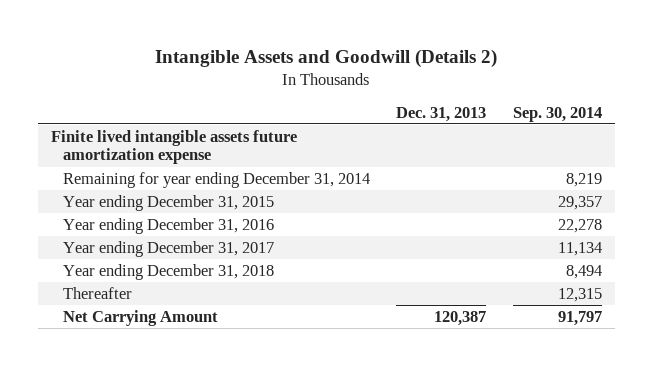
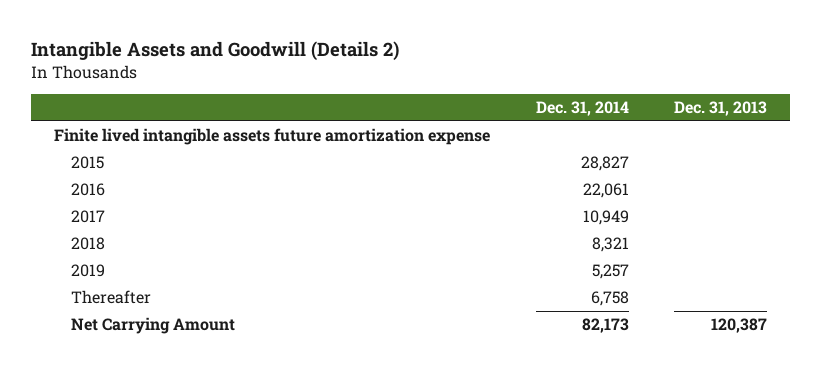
- | Dec. 31, 2013 | Sep. 30, 2014
+ | Dec. 31, 2014 | Dec. 31, 2013
- Remaining for year ending December 31, 2014 | | 8,219
- Year ending December 31, 2015 | | 29,357
- Year ending December 31, 2016 | | 22,278
- Year ending December 31, 2017 | | 11,134
- Year ending December 31, 2018 | | 8,494
+ 2015 | 28,827 |
+ 2016 | 22,061 |
+ 2017 | 10,949 |
+ 2018 | 8,321 |
+ 2019 | 5,257 |

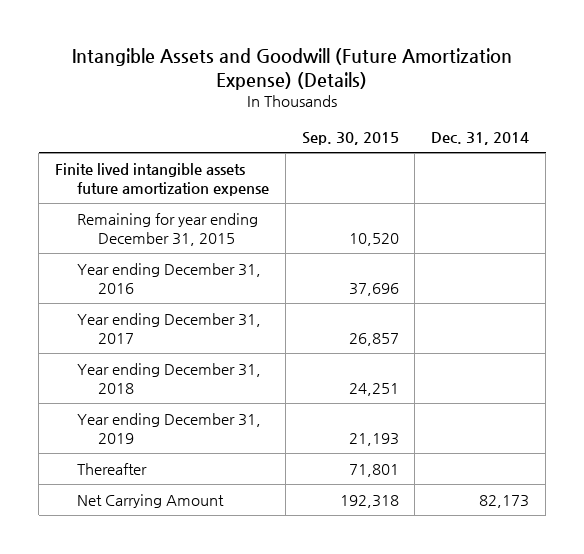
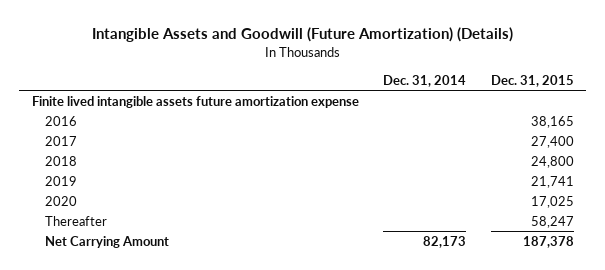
- Intangible Assets and Goodwill (Future Amortization Expense) (Details)
+ Intangible Assets and Goodwill (Future Amortization) (Details)
- | Sep. 30, 2015 | Dec. 31, 2014
+ | Dec. 31, 2014 | Dec. 31, 2015
- Remaining for year ending December 31, 2015 | 10,520 |
- Year ending December 31, 2016 | 37,696 |
- Year ending December 31, 2017 | 26,857 |
- Year ending December 31, 2018 | 24,251 |
- Year ending December 31, 2019 | 21,193 |
+ 2016 | | 38,165
+ 2017 | | 27,400
+ 2018 | | 24,800
+ 2019 | | 21,741
+ 2020 | | 17,025

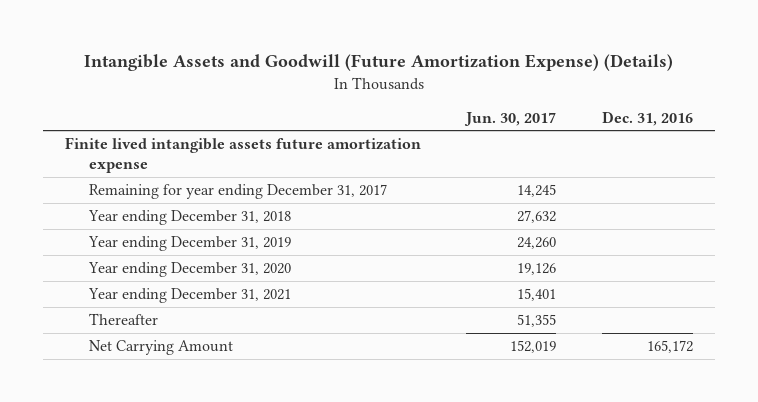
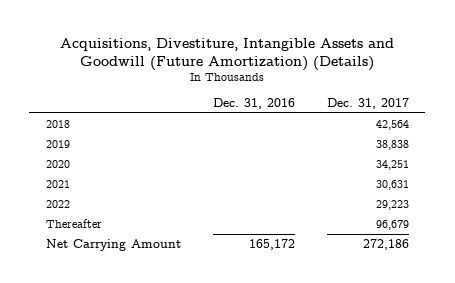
- Intangible Assets and Goodwill (Future Amortization Expense) (Details)
+ Acquisitions, Divestiture, Intangible Assets and Goodwill (Future Amortization) (Details)
- | Jun. 30, 2017 | Dec. 31, 2016
+ | Dec. 31, 2016 | Dec. 31, 2017
- Finite lived intangible assets future amortization expense
- Remaining for year ending December 31, 2017 | 14,245 |
- Year ending December 31, 2018 | 27,632 |
- Year ending December 31, 2019 | 24,260 |
- Year ending December 31, 2020 | 19,126 |
- Year ending December 31, 2021 | 15,401 |
+ 2018 | | 42,564
+ 2019 | | 38,838
+ 2020 | | 34,251
+ 2021 | | 30,631
+ 2022 | | 29,223

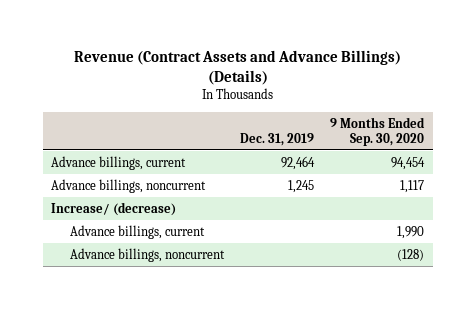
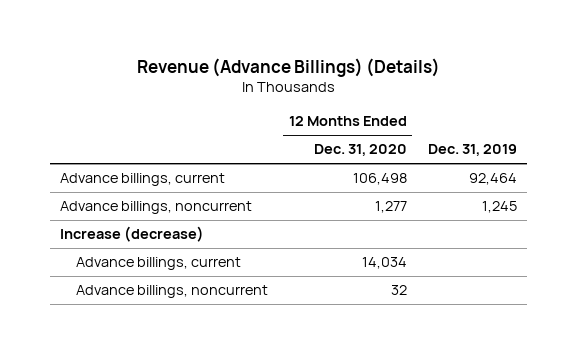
- Revenue (Contract Assets and Advance Billings) (Details)
+ Revenue (Advance Billings) (Details)
- | Dec. 31, 2019 | 9 Months Ended Sep. 30, 2020
+ | 12 Months Ended Dec. 31, 2020 | Dec. 31, 2019
- Increase/ (decrease)
+ Increase (decrease)

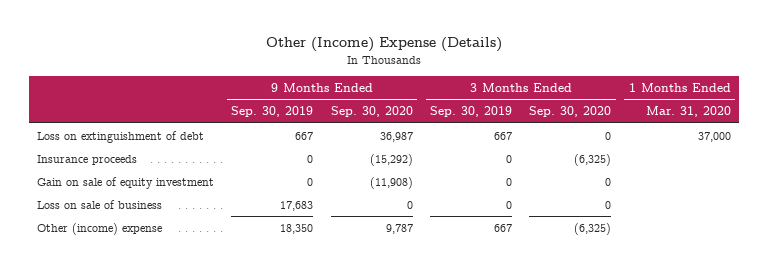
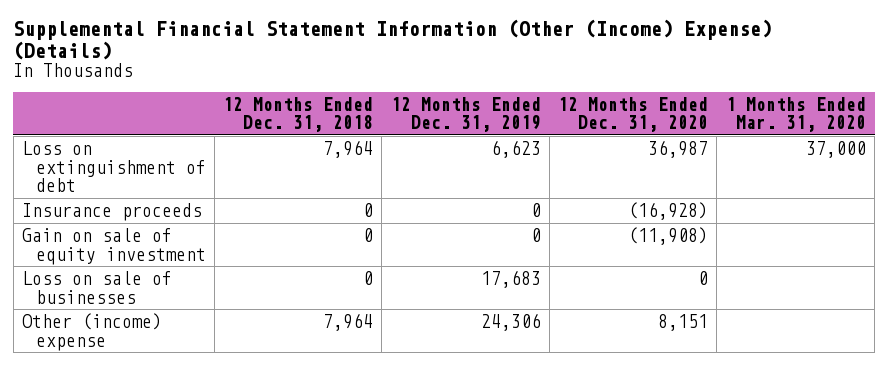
- Other (Income) Expense (Details)
+ Supplemental Financial Statement Information (Other (Income) Expense) (Details)
- | 9 Months Ended Sep. 30, 2019 | 9 Months Ended Sep. 30, 2020 | 3 Months Ended Sep. 30, 2019 | 3 Months Ended Sep. 30, 2020 | 1 Months Ended Mar. 31, 2020
+ | 12 Months Ended Dec. 31, 2018 | 12 Months Ended Dec. 31, 2019 | 12 Months Ended Dec. 31, 2020 | 1 Months Ended Mar. 31, 2020
- Loss on sale of business | 17,683 | 0 | 0 | 0 |
+ Loss on sale of businesses | 0 | 17,683 | 0 |

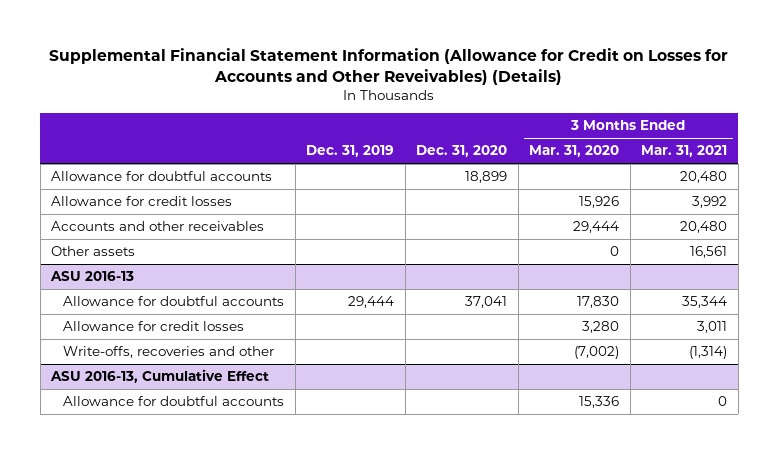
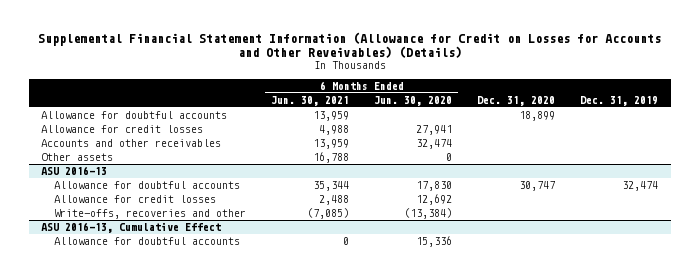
- | Dec. 31, 2019 | Dec. 31, 2020 | 3 Months Ended Mar. 31, 2020 | 3 Months Ended Mar. 31, 2021
+ | 6 Months Ended Jun. 30, 2021 | 6 Months Ended Jun. 30, 2020 | Dec. 31, 2020 | Dec. 31, 2019
@ ASU 2016-13
- Allowance for doubtful accounts | 29,444 | 37,041 | 17,830 | 35,344
+ Allowance for doubtful accounts | 35,344 | 17,830 | 30,747 | 32,474

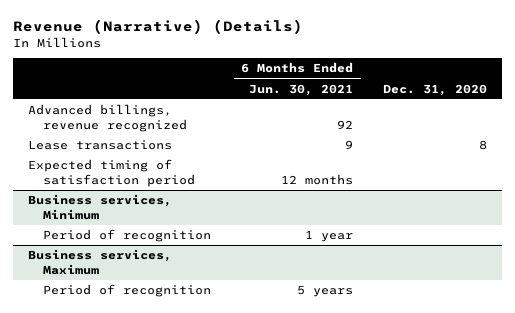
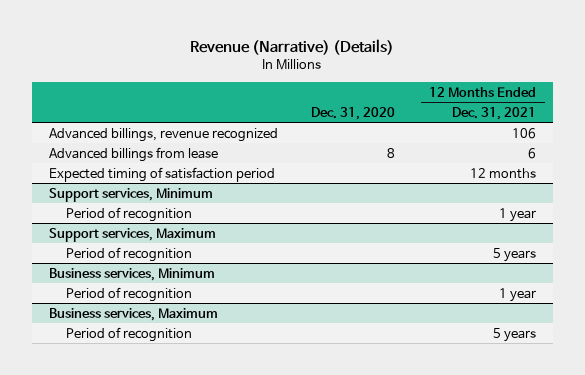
- | 6 Months Ended Jun. 30, 2021 | Dec. 31, 2020
+ | Dec. 31, 2020 | 12 Months Ended Dec. 31, 2021
- Lease transactions | 9 | 8
+ Advanced billings from lease | 8 | 6
+ Support services, Minimum
+ Period of recognition | | 1 year
+ Support services, Maximum
+ Period of recognition | | 5 years

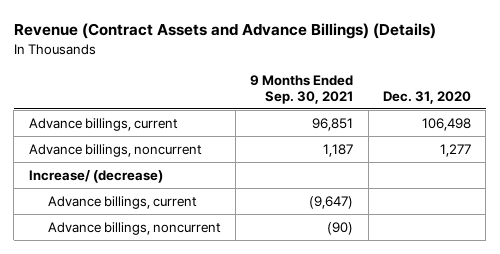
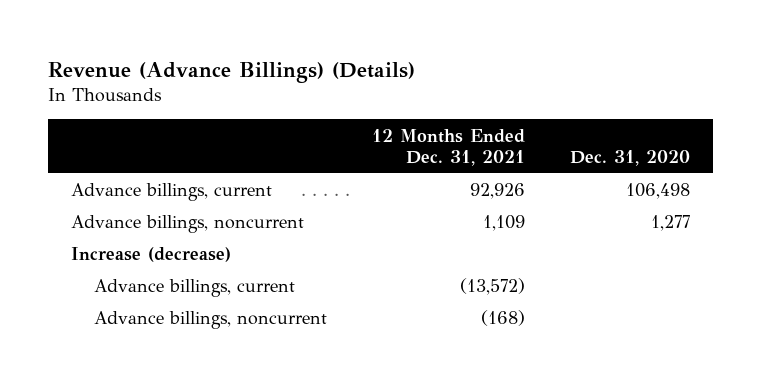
- Revenue (Contract Assets and Advance Billings) (Details)
+ Revenue (Advance Billings) (Details)
- | 9 Months Ended Sep. 30, 2021 | Dec. 31, 2020
+ | 12 Months Ended Dec. 31, 2021 | Dec. 31, 2020
- Increase/ (decrease)
+ Increase (decrease)

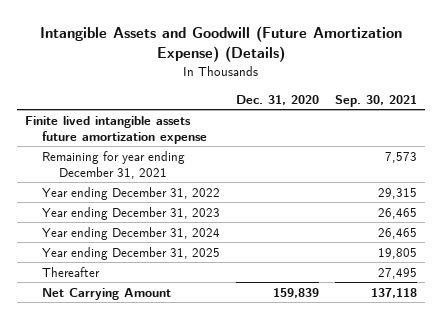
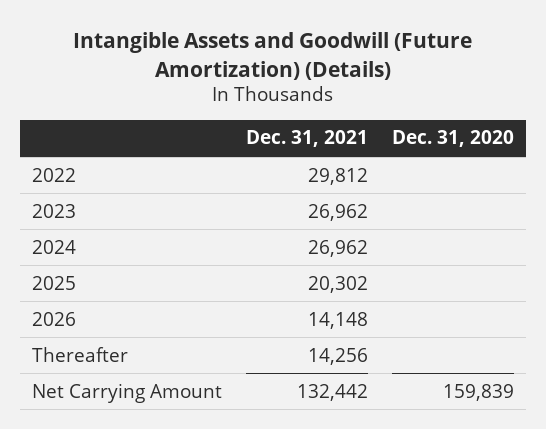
- Intangible Assets and Goodwill (Future Amortization Expense) (Details)
+ Intangible Assets and Goodwill (Future Amortization) (Details)
- | Dec. 31, 2020 | Sep. 30, 2021
+ | Dec. 31, 2021 | Dec. 31, 2020
- Finite lived intangible assets future amortization expense
- Remaining for year ending December 31, 2021 | | 7,573
- Year ending December 31, 2022 | | 29,315
- Year ending December 31, 2023 | | 26,465
- Year ending December 31, 2024 | | 26,465
- Year ending December 31, 2025 | | 19,805
+ 2022 | 29,812 |
+ 2023 | 26,962 |
+ 2024 | 26,962 |
+ 2025 | 20,302 |
+ 2026 | 14,148 |

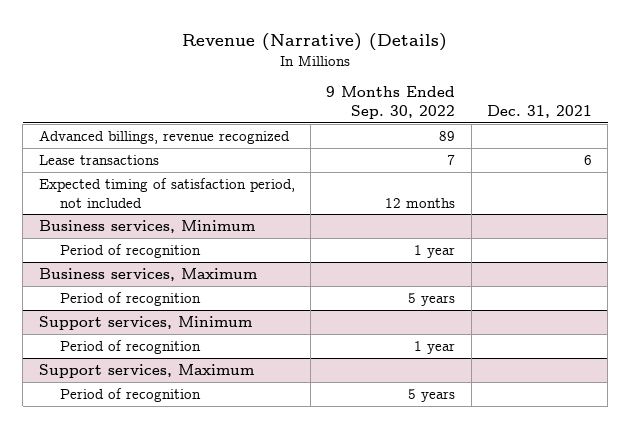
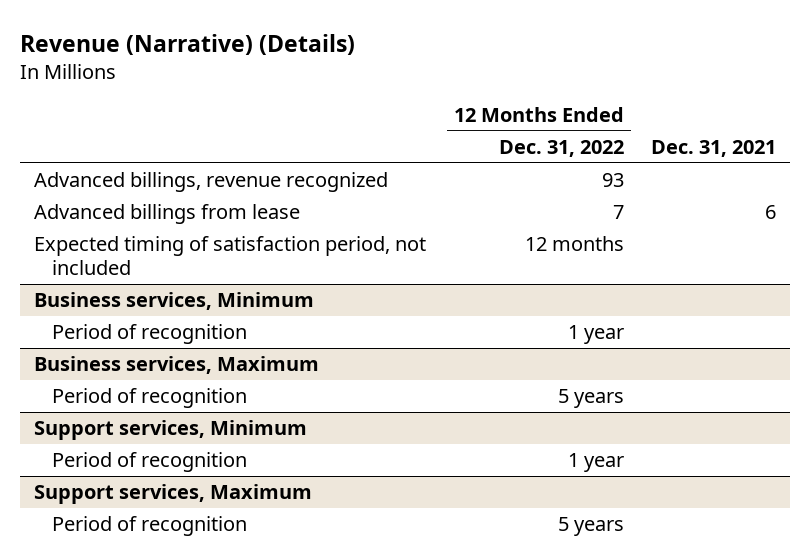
- | 9 Months Ended Sep. 30, 2022 | Dec. 31, 2021
+ | 12 Months Ended Dec. 31, 2022 | Dec. 31, 2021
- Lease transactions | 7 | 6
+ Advanced billings from lease | 7 | 6

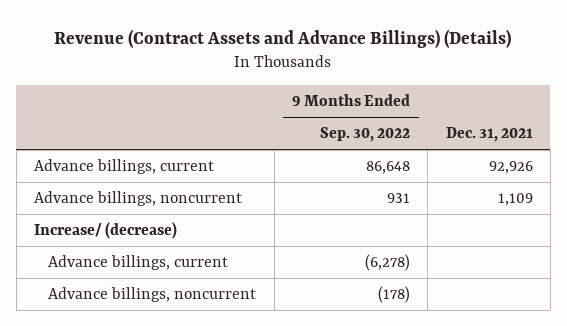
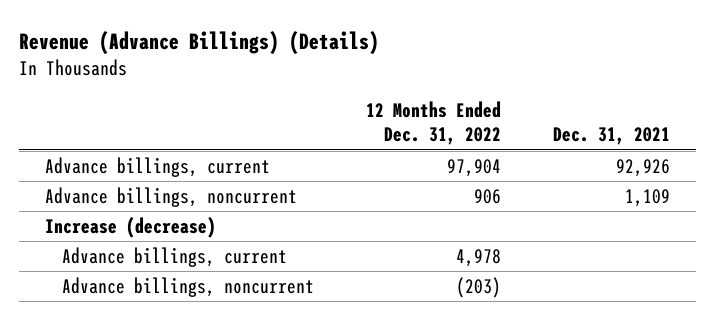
- Revenue (Contract Assets and Advance Billings) (Details)
+ Revenue (Advance Billings) (Details)
- | 9 Months Ended Sep. 30, 2022 | Dec. 31, 2021
+ | 12 Months Ended Dec. 31, 2022 | Dec. 31, 2021
- Increase/ (decrease)
+ Increase (decrease)

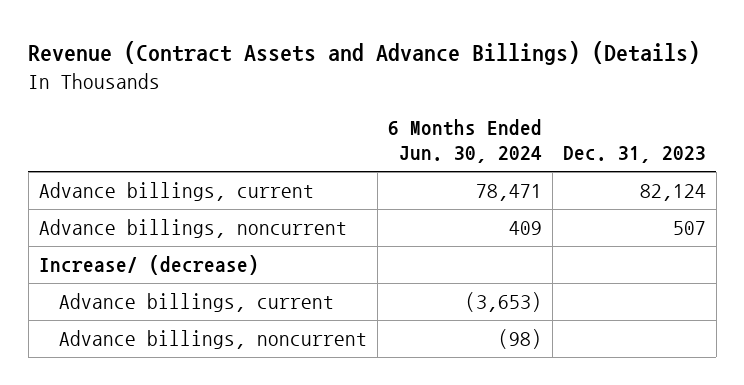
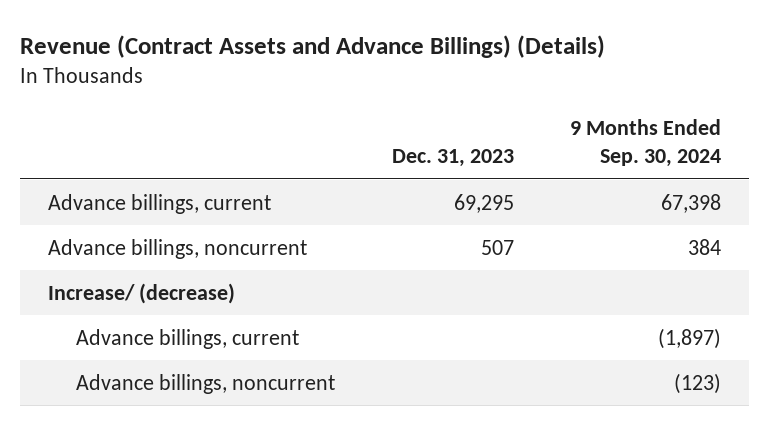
- | 6 Months Ended Jun. 30, 2024 | Dec. 31, 2023
+ | Dec. 31, 2023 | 9 Months Ended Sep. 30, 2024
- Advance billings, current | 78,471 | 82,124
+ Advance billings, current | 69,295 | 67,398

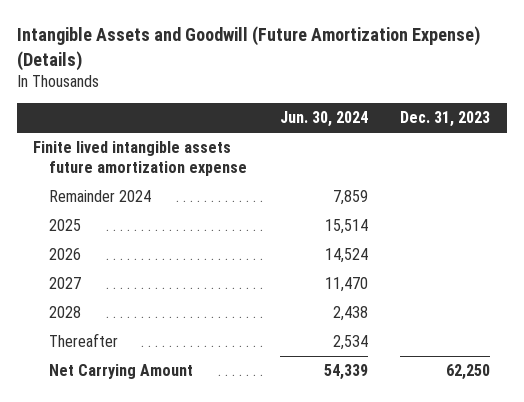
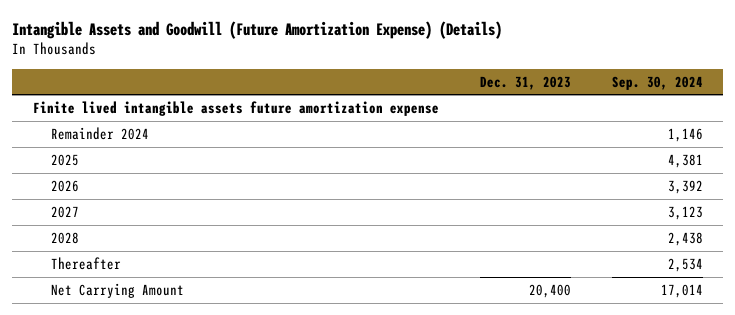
- | Jun. 30, 2024 | Dec. 31, 2023
+ | Dec. 31, 2023 | Sep. 30, 2024
- Net Carrying Amount | 54,339 | 62,250
+ Net Carrying Amount | 20,400 | 17,014

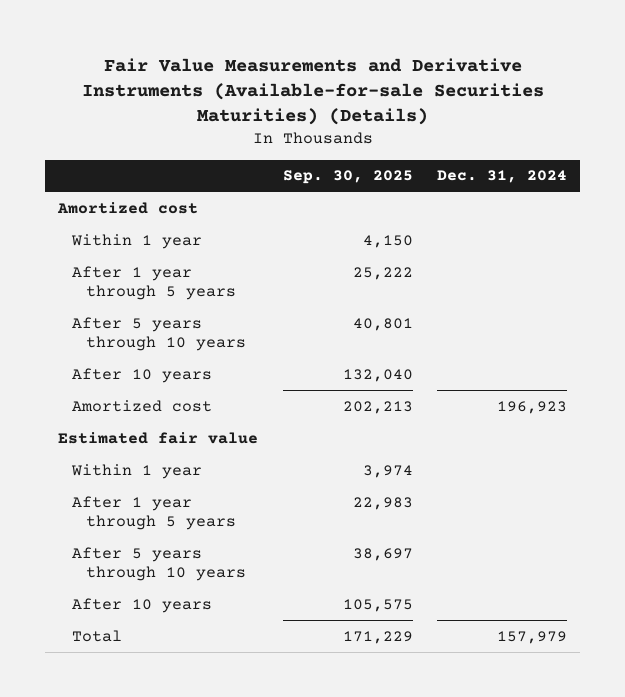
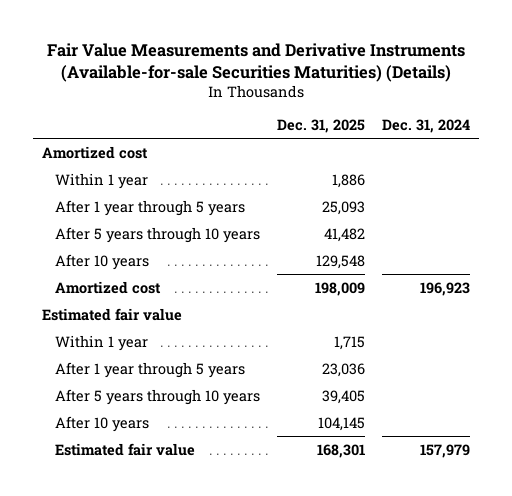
- | Sep. 30, 2025 | Dec. 31, 2024
+ | Dec. 31, 2025 | Dec. 31, 2024
- Total | 171,229 | 157,979
+ Estimated fair value | 168,301 | 157,979

